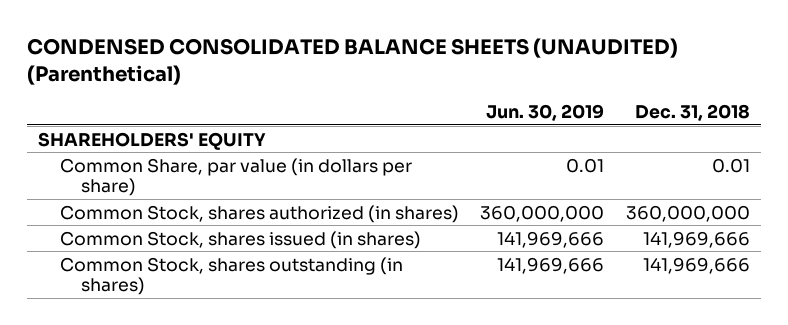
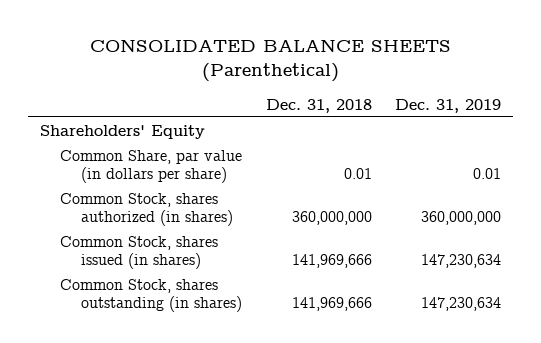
- CONDENSED CONSOLIDATED BALANCE SHEETS (UNAUDITED) (Parenthetical)
+ CONSOLIDATED BALANCE SHEETS (Parenthetical)
- | Jun. 30, 2019 | Dec. 31, 2018
+ | Dec. 31, 2018 | Dec. 31, 2019
- SHAREHOLDERS' EQUITY
+ Shareholders' Equity

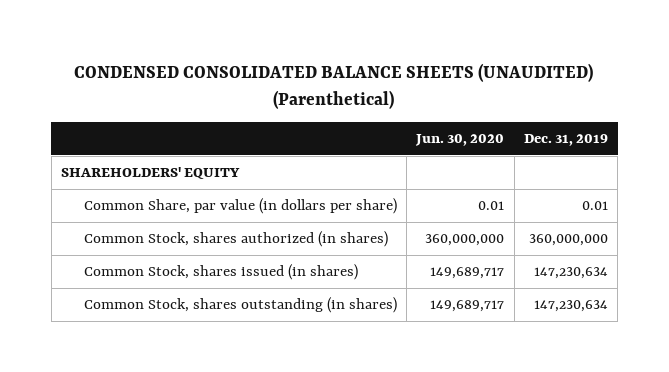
- CONSOLIDATED BALANCE SHEETS (Parenthetical)
+ CONDENSED CONSOLIDATED BALANCE SHEETS (UNAUDITED) (Parenthetical)
- | Dec. 31, 2018 | Dec. 31, 2019
+ | Jun. 30, 2020 | Dec. 31, 2019
- Shareholders' Equity
+ SHAREHOLDERS' EQUITY

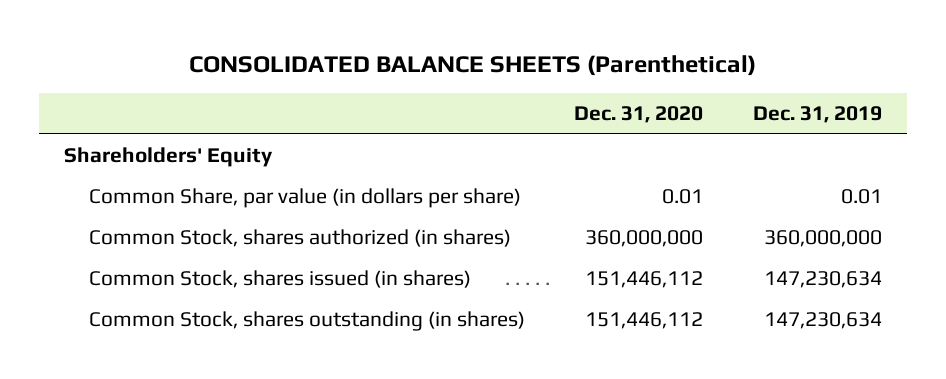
- CONDENSED CONSOLIDATED BALANCE SHEETS (UNAUDITED) (Parenthetical)
+ CONSOLIDATED BALANCE SHEETS (Parenthetical)
- | Jun. 30, 2020 | Dec. 31, 2019
+ | Dec. 31, 2020 | Dec. 31, 2019
- SHAREHOLDERS' EQUITY
+ Shareholders' Equity

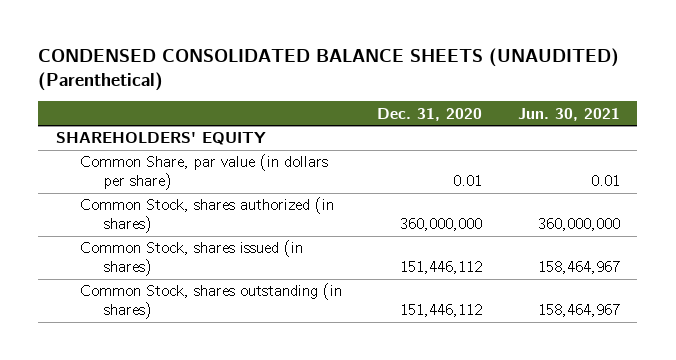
- CONSOLIDATED BALANCE SHEETS (Parenthetical)
+ CONDENSED CONSOLIDATED BALANCE SHEETS (UNAUDITED) (Parenthetical)
- | Dec. 31, 2020 | Dec. 31, 2019
+ | Dec. 31, 2020 | Jun. 30, 2021
- Shareholders' Equity
+ SHAREHOLDERS' EQUITY

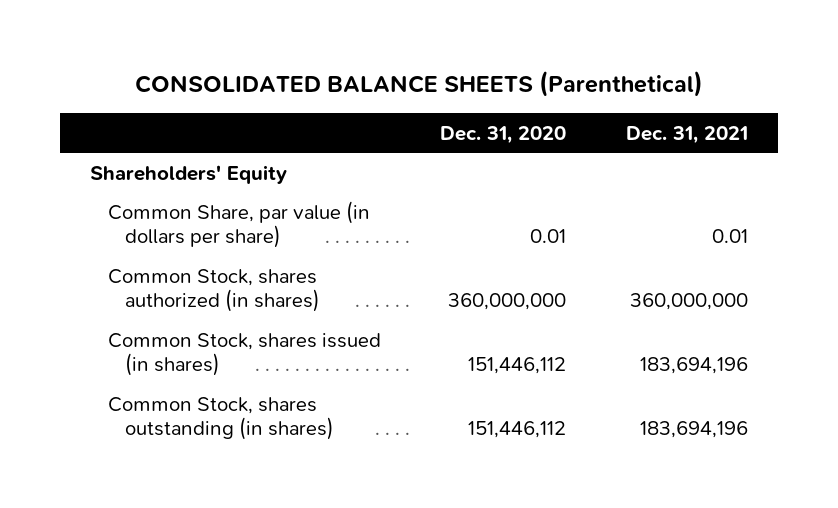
- CONDENSED CONSOLIDATED BALANCE SHEETS (UNAUDITED) (Parenthetical)
+ CONSOLIDATED BALANCE SHEETS (Parenthetical)
- | Dec. 31, 2020 | Jun. 30, 2021
+ | Dec. 31, 2020 | Dec. 31, 2021
- SHAREHOLDERS' EQUITY
+ Shareholders' Equity

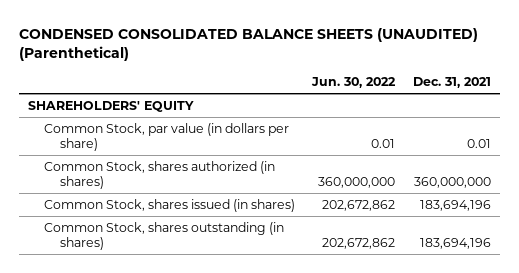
- CONSOLIDATED BALANCE SHEETS (Parenthetical)
+ CONDENSED CONSOLIDATED BALANCE SHEETS (UNAUDITED) (Parenthetical)
- | Dec. 31, 2020 | Dec. 31, 2021
+ | Jun. 30, 2022 | Dec. 31, 2021
- Shareholders' Equity
- Common Share, par value (in dollars per share) | 0.01 | 0.01
+ SHAREHOLDERS' EQUITY
+ Common Stock, par value (in dollars per share) | 0.01 | 0.01

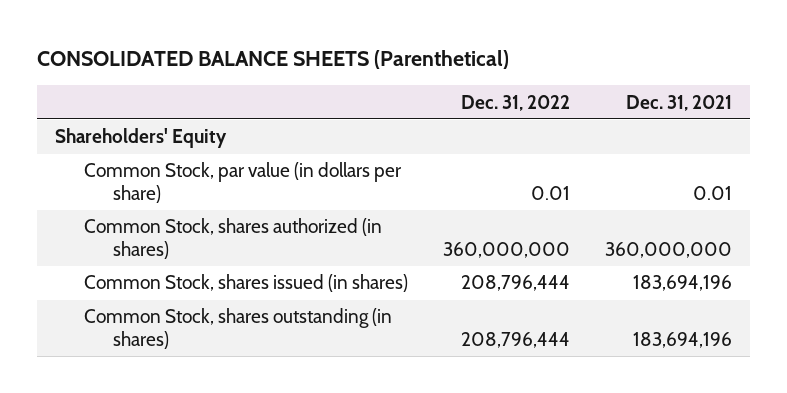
- CONDENSED CONSOLIDATED BALANCE SHEETS (UNAUDITED) (Parenthetical)
+ CONSOLIDATED BALANCE SHEETS (Parenthetical)
- | Jun. 30, 2022 | Dec. 31, 2021
+ | Dec. 31, 2022 | Dec. 31, 2021
- SHAREHOLDERS' EQUITY
+ Shareholders' Equity

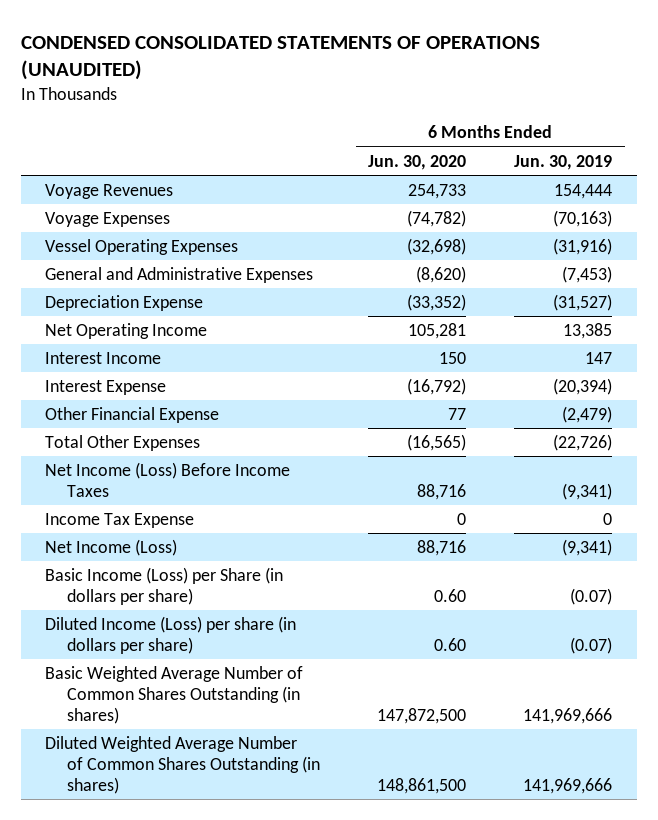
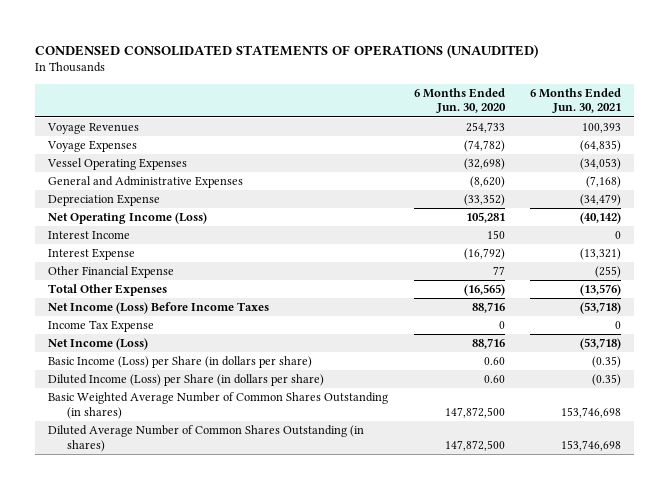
- | 6 Months Ended Jun. 30, 2020 | 6 Months Ended Jun. 30, 2019
+ | 6 Months Ended Jun. 30, 2020 | 6 Months Ended Jun. 30, 2021
- Net Operating Income | 105,281 | 13,385
+ Net Operating Income (Loss) | 105,281 | (40,142)
- Diluted Income (Loss) per share (in dollars per share) | 0.60 | (0.07)
+ Diluted Income (Loss) per Share (in dollars per share) | 0.60 | (0.35)
- Diluted Weighted Average Number of Common Shares Outstanding (in shares) | 148,861,500 | 141,969,666
+ Diluted Average Number of Common Shares Outstanding (in shares) | 147,872,500 | 153,746,698

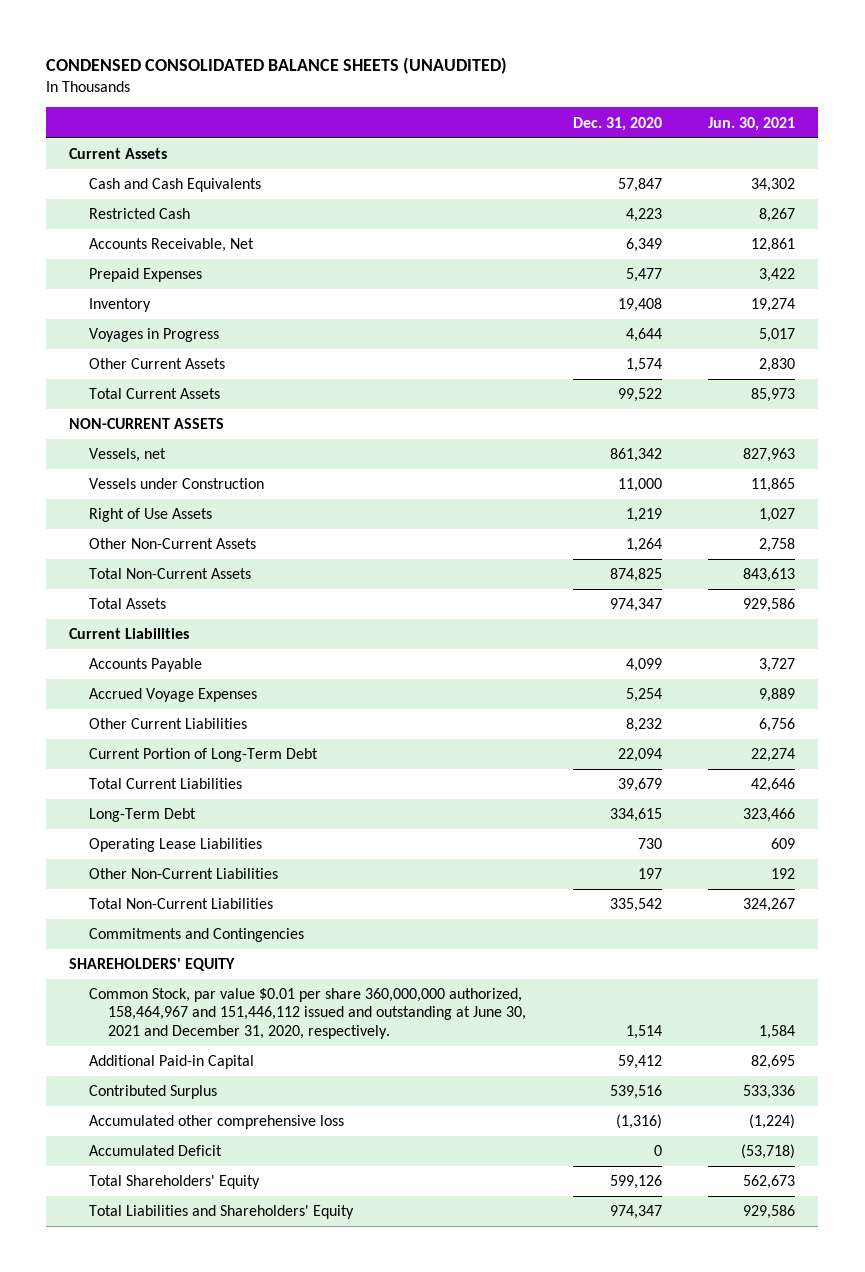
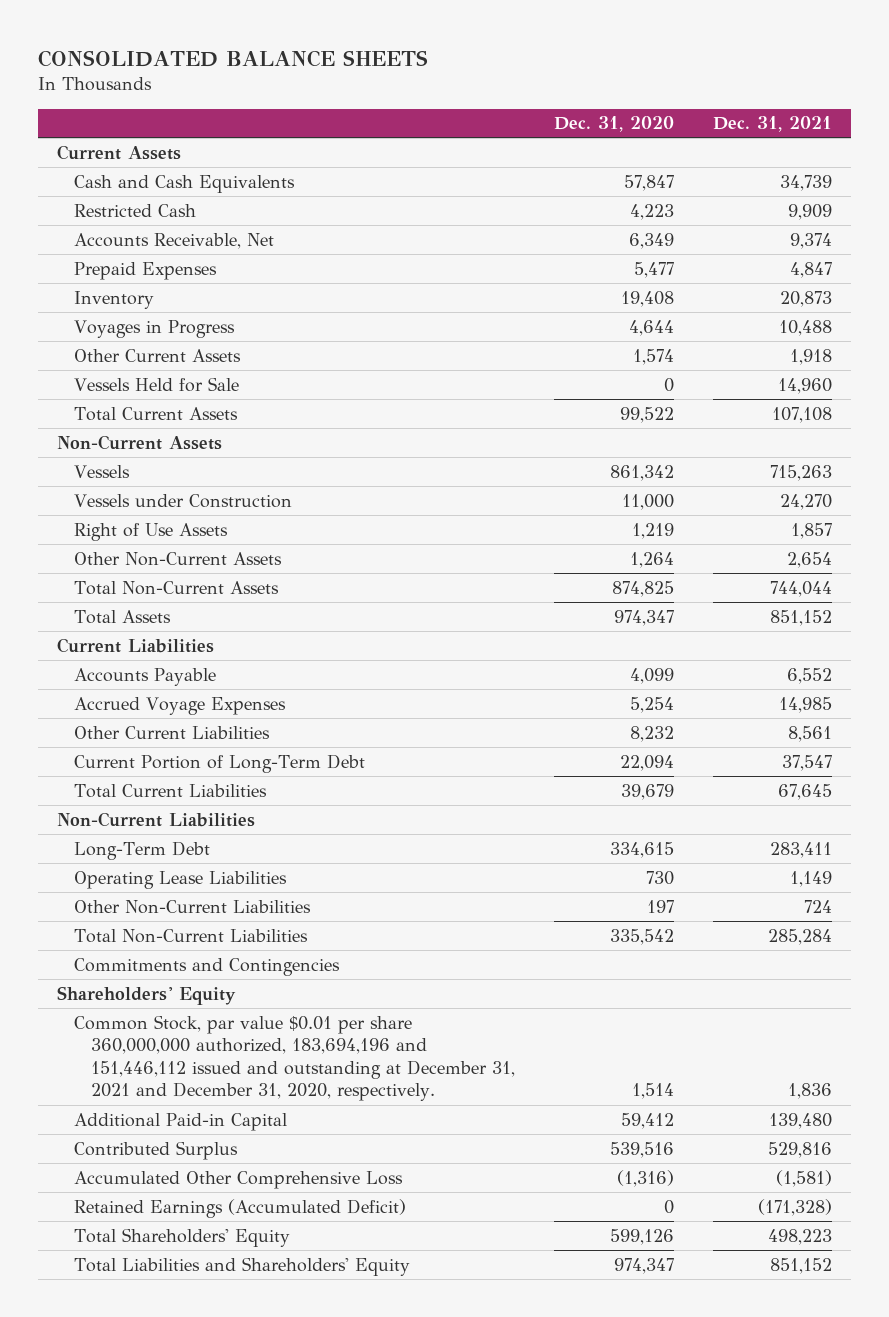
- CONDENSED CONSOLIDATED BALANCE SHEETS (UNAUDITED)
+ CONSOLIDATED BALANCE SHEETS
- | Dec. 31, 2020 | Jun. 30, 2021
+ | Dec. 31, 2020 | Dec. 31, 2021
+ Vessels Held for Sale | 0 | 14,960
- NON-CURRENT ASSETS
- Vessels, net | 861,342 | 827,963
+ Non-Current Assets
+ Vessels | 861,342 | 715,263
+ Non-Current Liabilities
- SHAREHOLDERS' EQUITY
- Common Stock, par value $0.01 per share 360,000,000 authorized, 158,464,967 and 151,446,112 issued and outstanding at June 30, 2021 and December 31, 2020, respectively. | 1,514 | 1,584
+ Shareholders' Equity
+ Common Stock, par value $0.01 per share 360,000,000 authorized, 183,694,196 and 151,446,112 issued and outstanding at December 31, 2021 and December 31, 2020, respectively. | 1,514 | 1,836
- Accumulated other comprehensive loss | (1,316) | (1,224)
- Accumulated Deficit | 0 | (53,718)
+ Accumulated Other Comprehensive Loss | (1,316) | (1,581)
+ Retained Earnings (Accumulated Deficit) | 0 | (171,328)

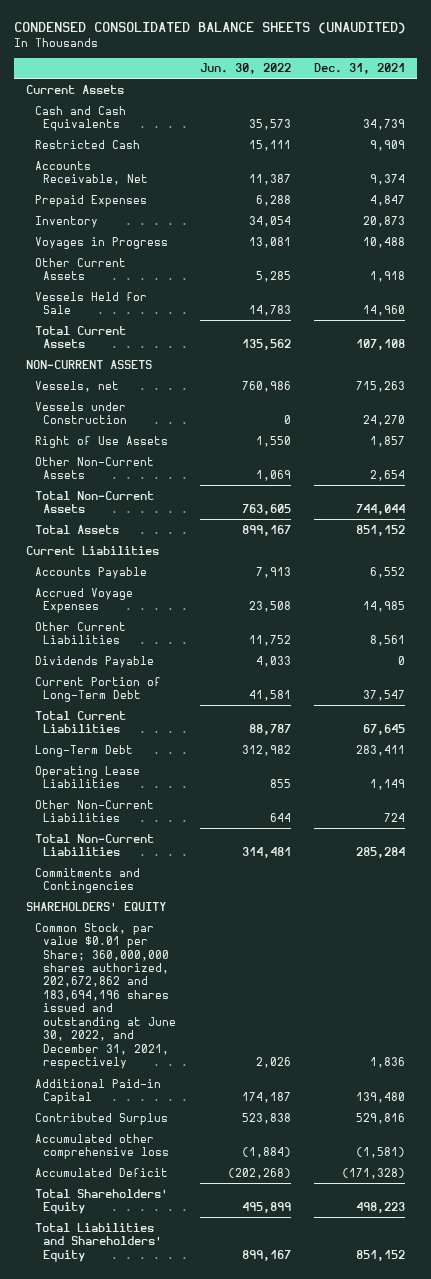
- CONSOLIDATED BALANCE SHEETS
+ CONDENSED CONSOLIDATED BALANCE SHEETS (UNAUDITED)
- | Dec. 31, 2020 | Dec. 31, 2021
+ | Jun. 30, 2022 | Dec. 31, 2021
- Non-Current Assets
- Vessels | 861,342 | 715,263
+ NON-CURRENT ASSETS
+ Vessels, net | 760,986 | 715,263
+ Dividends Payable | 4,033 | 0
- Non-Current Liabilities
- Shareholders' Equity
- Common Stock, par value $0.01 per share 360,000,000 authorized, 183,694,196 and 151,446,112 issued and outstanding at December 31, 2021 and December 31, 2020, respectively. | 1,514 | 1,836
+ SHAREHOLDERS' EQUITY
+ Common Stock, par value $0.01 per Share; 360,000,000 shares authorized, 202,672,862 and 183,694,196 shares issued and outstanding at June 30, 2022, and December 31, 2021, respectively | 2,026 | 1,836
- Accumulated Other Comprehensive Loss | (1,316) | (1,581)
- Retained Earnings (Accumulated Deficit) | 0 | (171,328)
+ Accumulated other comprehensive loss | (1,884) | (1,581)
+ Accumulated Deficit | (202,268) | (171,328)

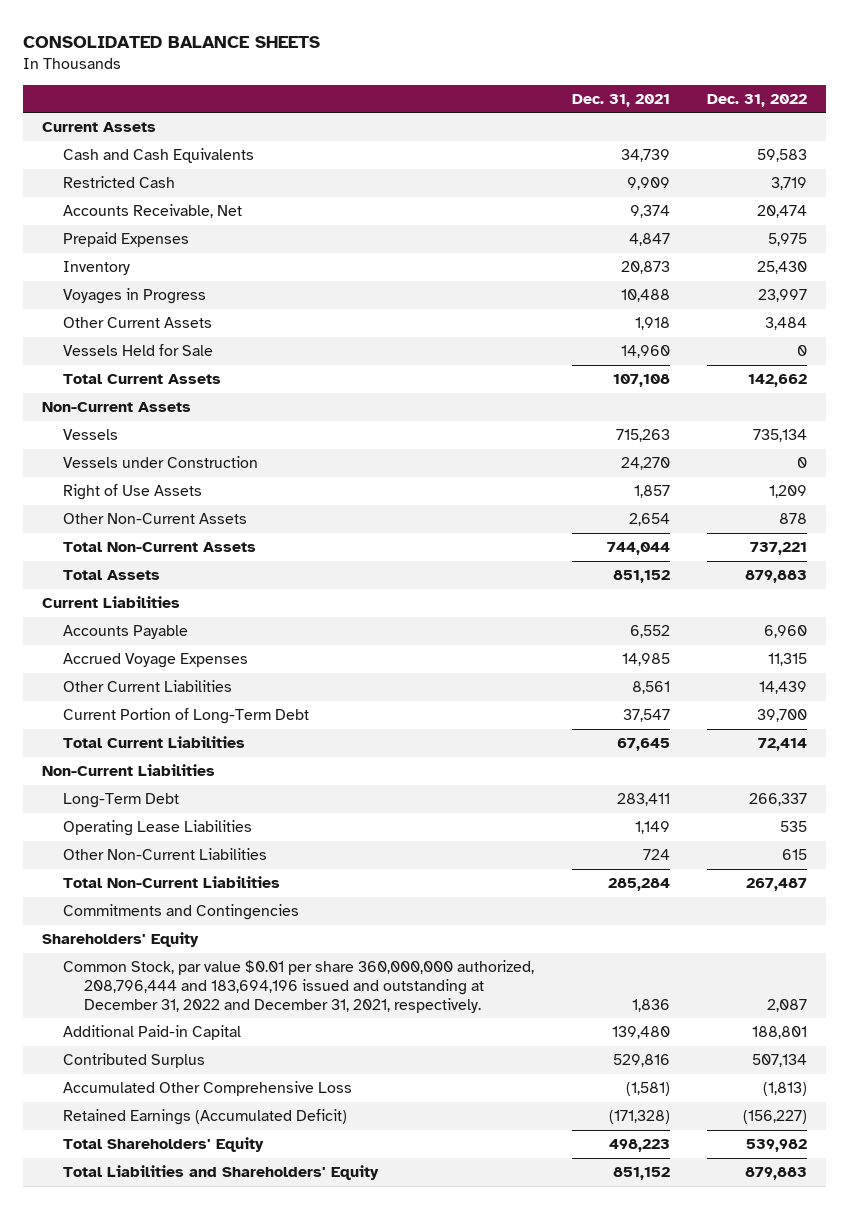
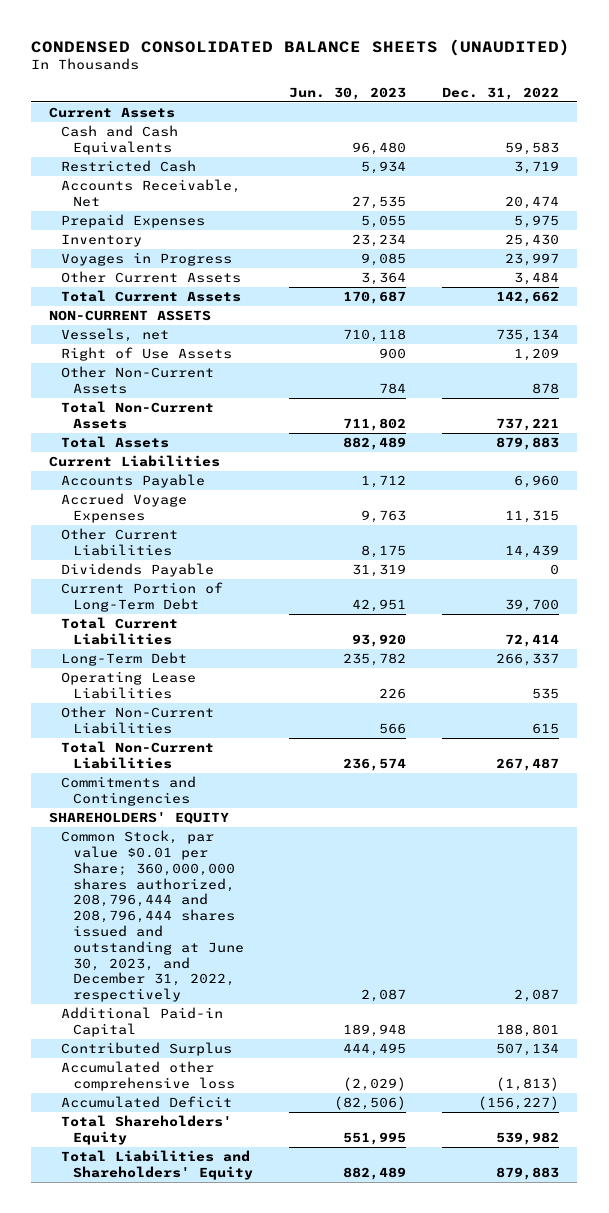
- CONSOLIDATED BALANCE SHEETS
+ CONDENSED CONSOLIDATED BALANCE SHEETS (UNAUDITED)
- | Dec. 31, 2021 | Dec. 31, 2022
+ | Jun. 30, 2023 | Dec. 31, 2022
- Vessels Held for Sale | 14,960 | 0
- Non-Current Assets
- Vessels | 715,263 | 735,134
- Vessels under Construction | 24,270 | 0
+ NON-CURRENT ASSETS
+ Vessels, net | 710,118 | 735,134
+ Dividends Payable | 31,319 | 0
- Non-Current Liabilities
- Shareholders' Equity
- Common Stock, par value $0.01 per share 360,000,000 authorized, 208,796,444 and 183,694,196 issued and outstanding at December 31, 2022 and December 31, 2021, respectively. | 1,836 | 2,087
+ SHAREHOLDERS' EQUITY
+ Common Stock, par value $0.01 per Share; 360,000,000 shares authorized, 208,796,444 and 208,796,444 shares issued and outstanding at June 30, 2023, and December 31, 2022, respectively | 2,087 | 2,087
- Accumulated Other Comprehensive Loss | (1,581) | (1,813)
- Retained Earnings (Accumulated Deficit) | (171,328) | (156,227)
+ Accumulated other comprehensive loss | (2,029) | (1,813)
+ Accumulated Deficit | (82,506) | (156,227)

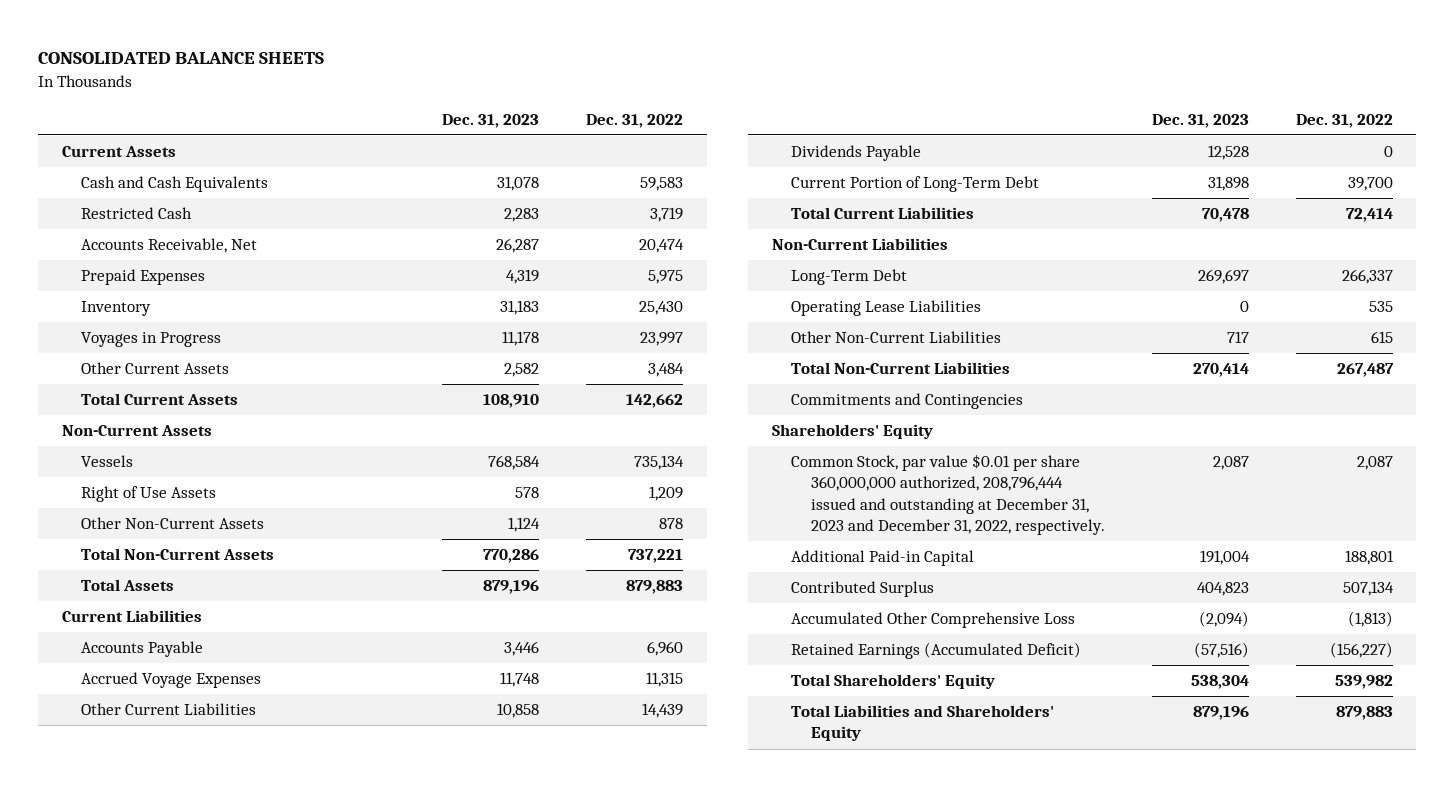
- CONDENSED CONSOLIDATED BALANCE SHEETS (UNAUDITED)
+ CONSOLIDATED BALANCE SHEETS
- | Jun. 30, 2023 | Dec. 31, 2022
+ | Dec. 31, 2023 | Dec. 31, 2022
- NON-CURRENT ASSETS
- Vessels, net | 710,118 | 735,134
+ Non-Current Assets
+ Vessels | 768,584 | 735,134
+ Non-Current Liabilities
- SHAREHOLDERS' EQUITY
- Common Stock, par value $0.01 per Share; 360,000,000 shares authorized, 208,796,444 and 208,796,444 shares issued and outstanding at June 30, 2023, and December 31, 2022, respectively | 2,087 | 2,087
+ Shareholders' Equity
+ Common Stock, par value $0.01 per share 360,000,000 authorized, 208,796,444 issued and outstanding at December 31, 2023 and December 31, 2022, respectively. | 2,087 | 2,087
- Accumulated other comprehensive loss | (2,029) | (1,813)
- Accumulated Deficit | (82,506) | (156,227)
+ Accumulated Other Comprehensive Loss | (2,094) | (1,813)
+ Retained Earnings (Accumulated Deficit) | (57,516) | (156,227)

